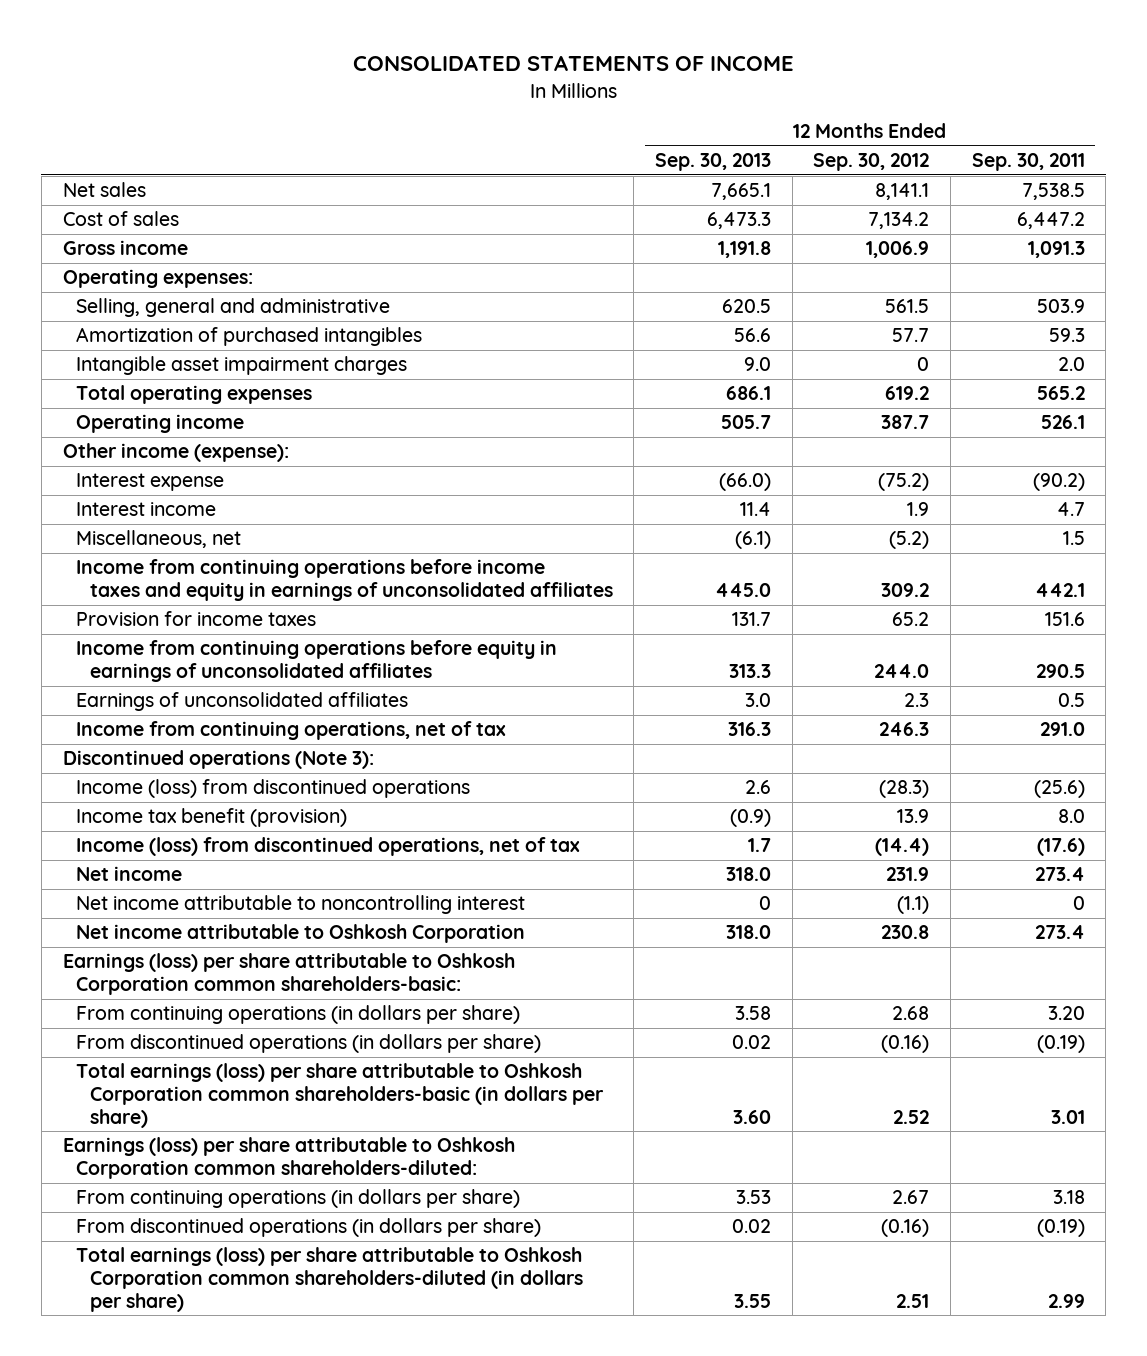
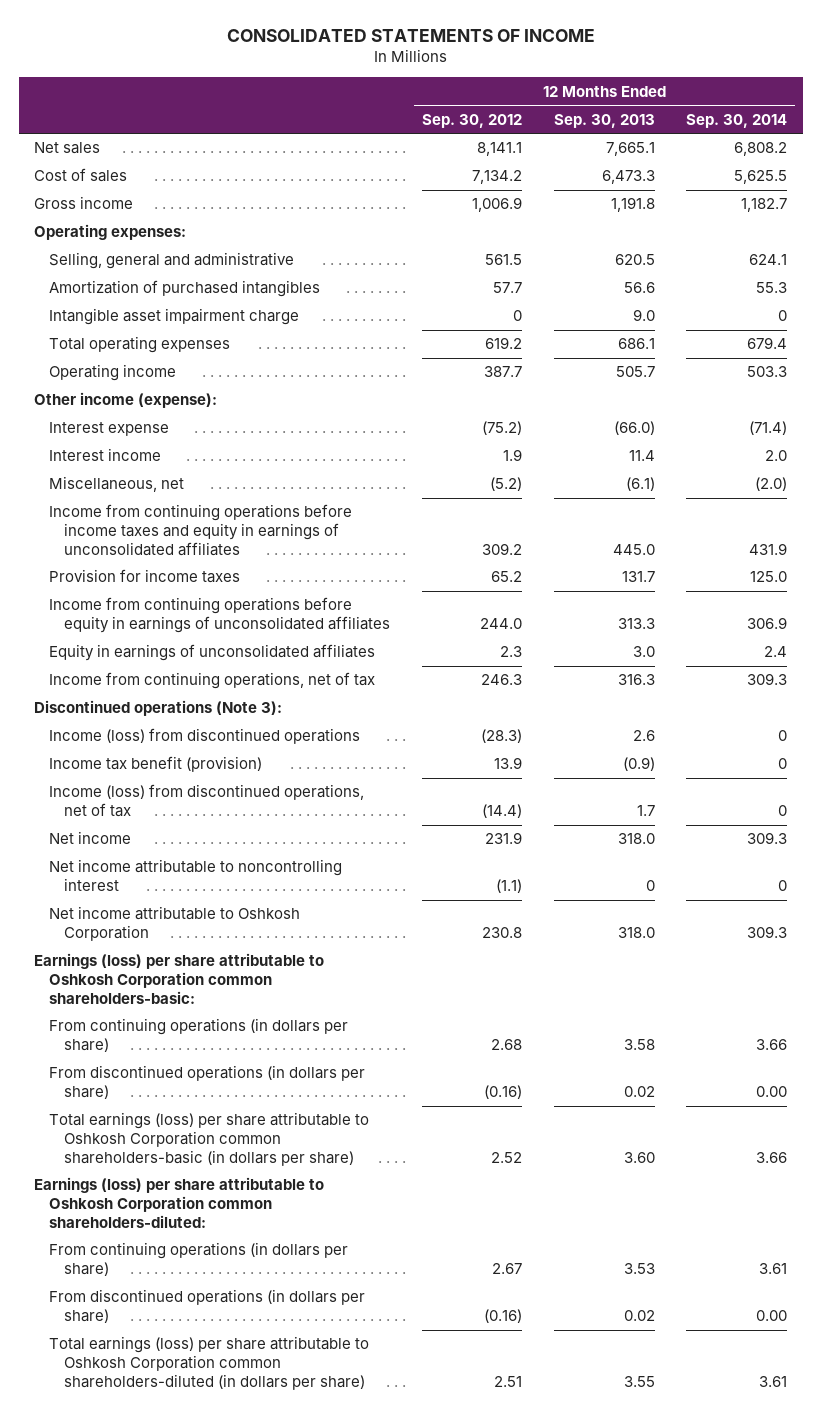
- | 12 Months Ended Sep. 30, 2013 | 12 Months Ended Sep. 30, 2012 | 12 Months Ended Sep. 30, 2011
+ | 12 Months Ended Sep. 30, 2012 | 12 Months Ended Sep. 30, 2013 | 12 Months Ended Sep. 30, 2014
- Intangible asset impairment charges | 9.0 | 0 | 2.0
+ Intangible asset impairment charge | 0 | 9.0 | 0
- Earnings of unconsolidated affiliates | 3.0 | 2.3 | 0.5
+ Equity in earnings of unconsolidated affiliates | 2.3 | 3.0 | 2.4

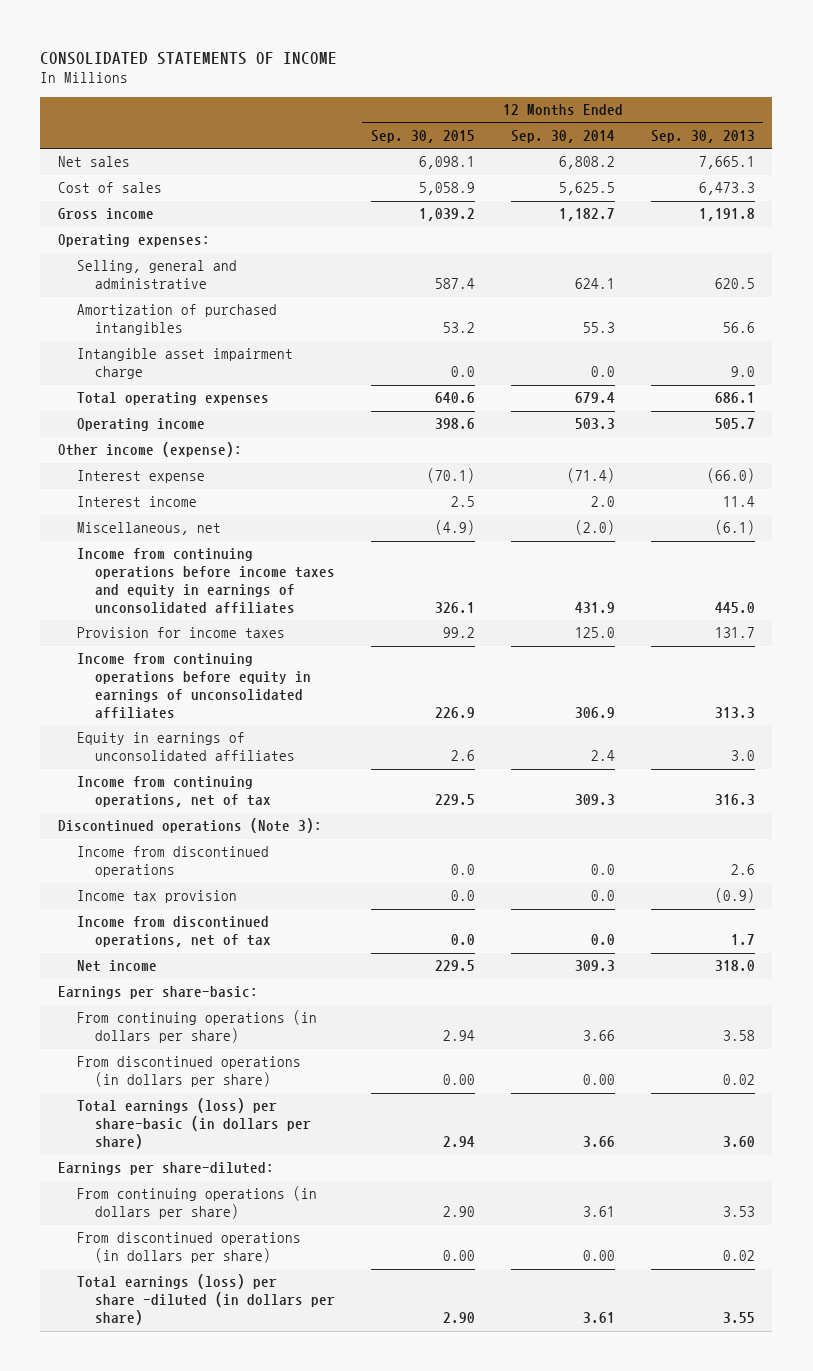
- | 12 Months Ended Sep. 30, 2012 | 12 Months Ended Sep. 30, 2013 | 12 Months Ended Sep. 30, 2014
+ | 12 Months Ended Sep. 30, 2015 | 12 Months Ended Sep. 30, 2014 | 12 Months Ended Sep. 30, 2013
- Intangible asset impairment charge | 0 | 9.0 | 0
+ Intangible asset impairment charge | 0.0 | 0.0 | 9.0
- Income (loss) from discontinued operations | (28.3) | 2.6 | 0
- Income tax benefit (provision) | 13.9 | (0.9) | 0
- Income (loss) from discontinued operations, net of tax | (14.4) | 1.7 | 0
+ Income from discontinued operations | 0.0 | 0.0 | 2.6
+ Income tax provision | 0.0 | 0.0 | (0.9)
+ Income from discontinued operations, net of tax | 0.0 | 0.0 | 1.7
- Net income attributable to noncontrolling interest | (1.1) | 0 | 0
- Net income attributable to Oshkosh Corporation | 230.8 | 318.0 | 309.3
- Earnings (loss) per share attributable to Oshkosh Corporation common shareholders-basic:
+ Earnings per share-basic:
- Total earnings (loss) per share attributable to Oshkosh Corporation common shareholders-basic (in dollars per share) | 2.52 | 3.60 | 3.66
- Earnings (loss) per share attributable to Oshkosh Corporation common shareholders-diluted:
+ Total earnings (loss) per share-basic (in dollars per share) | 2.94 | 3.66 | 3.60
+ Earnings per share-diluted:
- Total earnings (loss) per share attributable to Oshkosh Corporation common shareholders-diluted (in dollars per share) | 2.51 | 3.55 | 3.61
+ Total earnings (loss) per share -diluted (in dollars per share) | 2.90 | 3.61 | 3.55

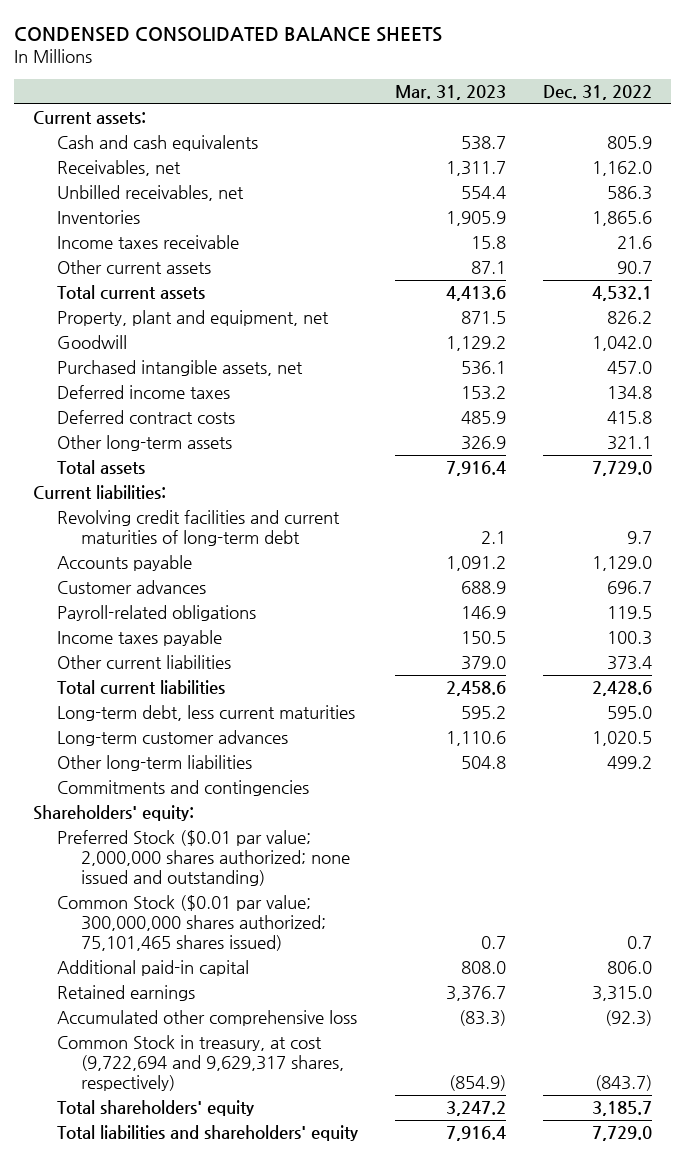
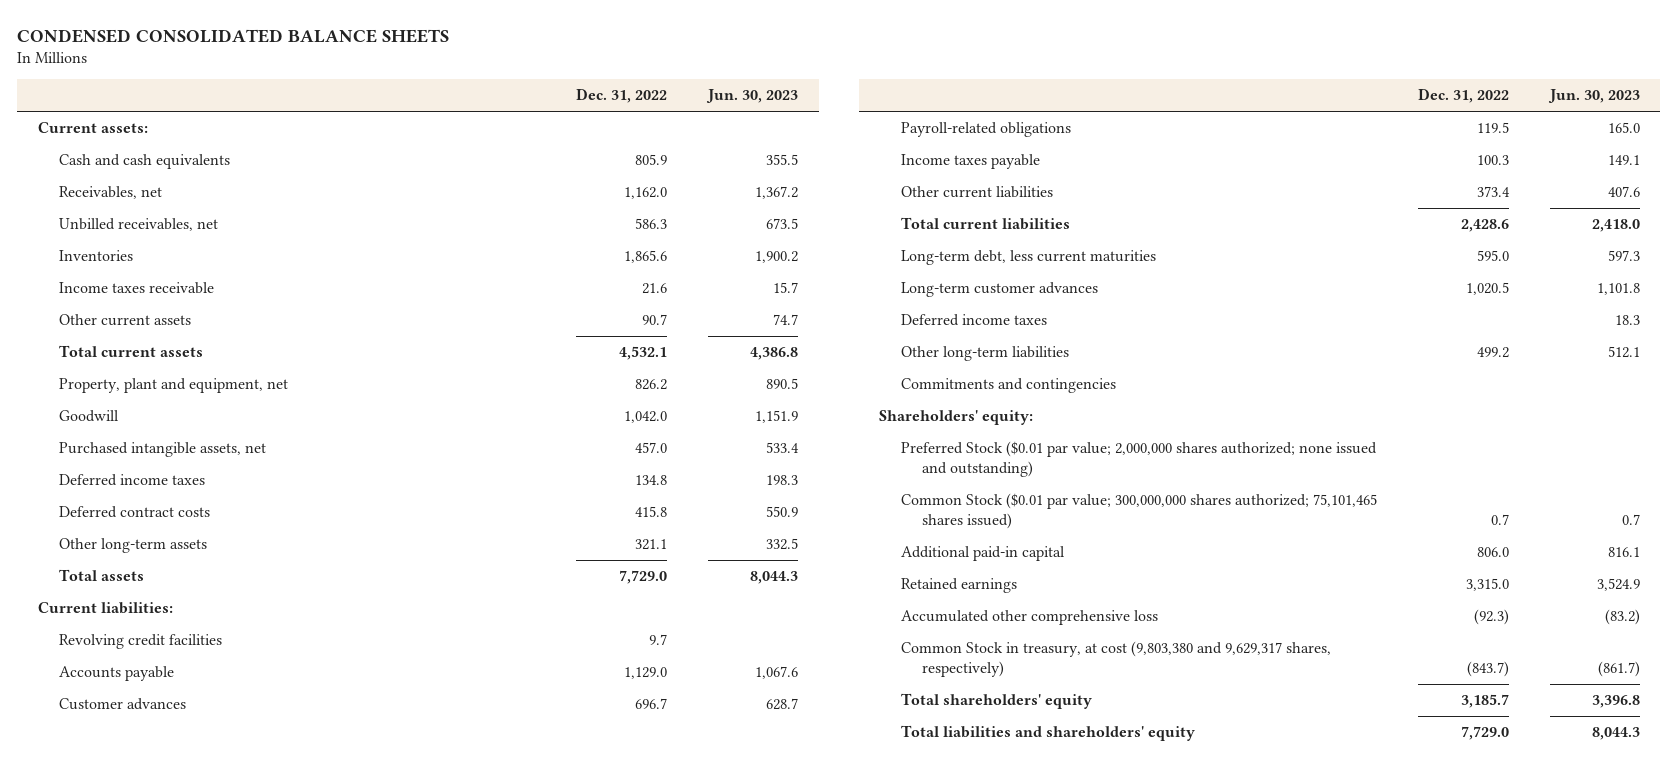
- | Mar. 31, 2023 | Dec. 31, 2022
+ | Dec. 31, 2022 | Jun. 30, 2023
- Revolving credit facilities and current maturities of long-term debt | 2.1 | 9.7
+ Revolving credit facilities | 9.7 |
+ Deferred income taxes | | 18.3
- Common Stock in treasury, at cost (9,722,694 and 9,629,317 shares, respectively) | (854.9) | (843.7)
+ Common Stock in treasury, at cost (9,803,380 and 9,629,317 shares, respectively) | (843.7) | (861.7)

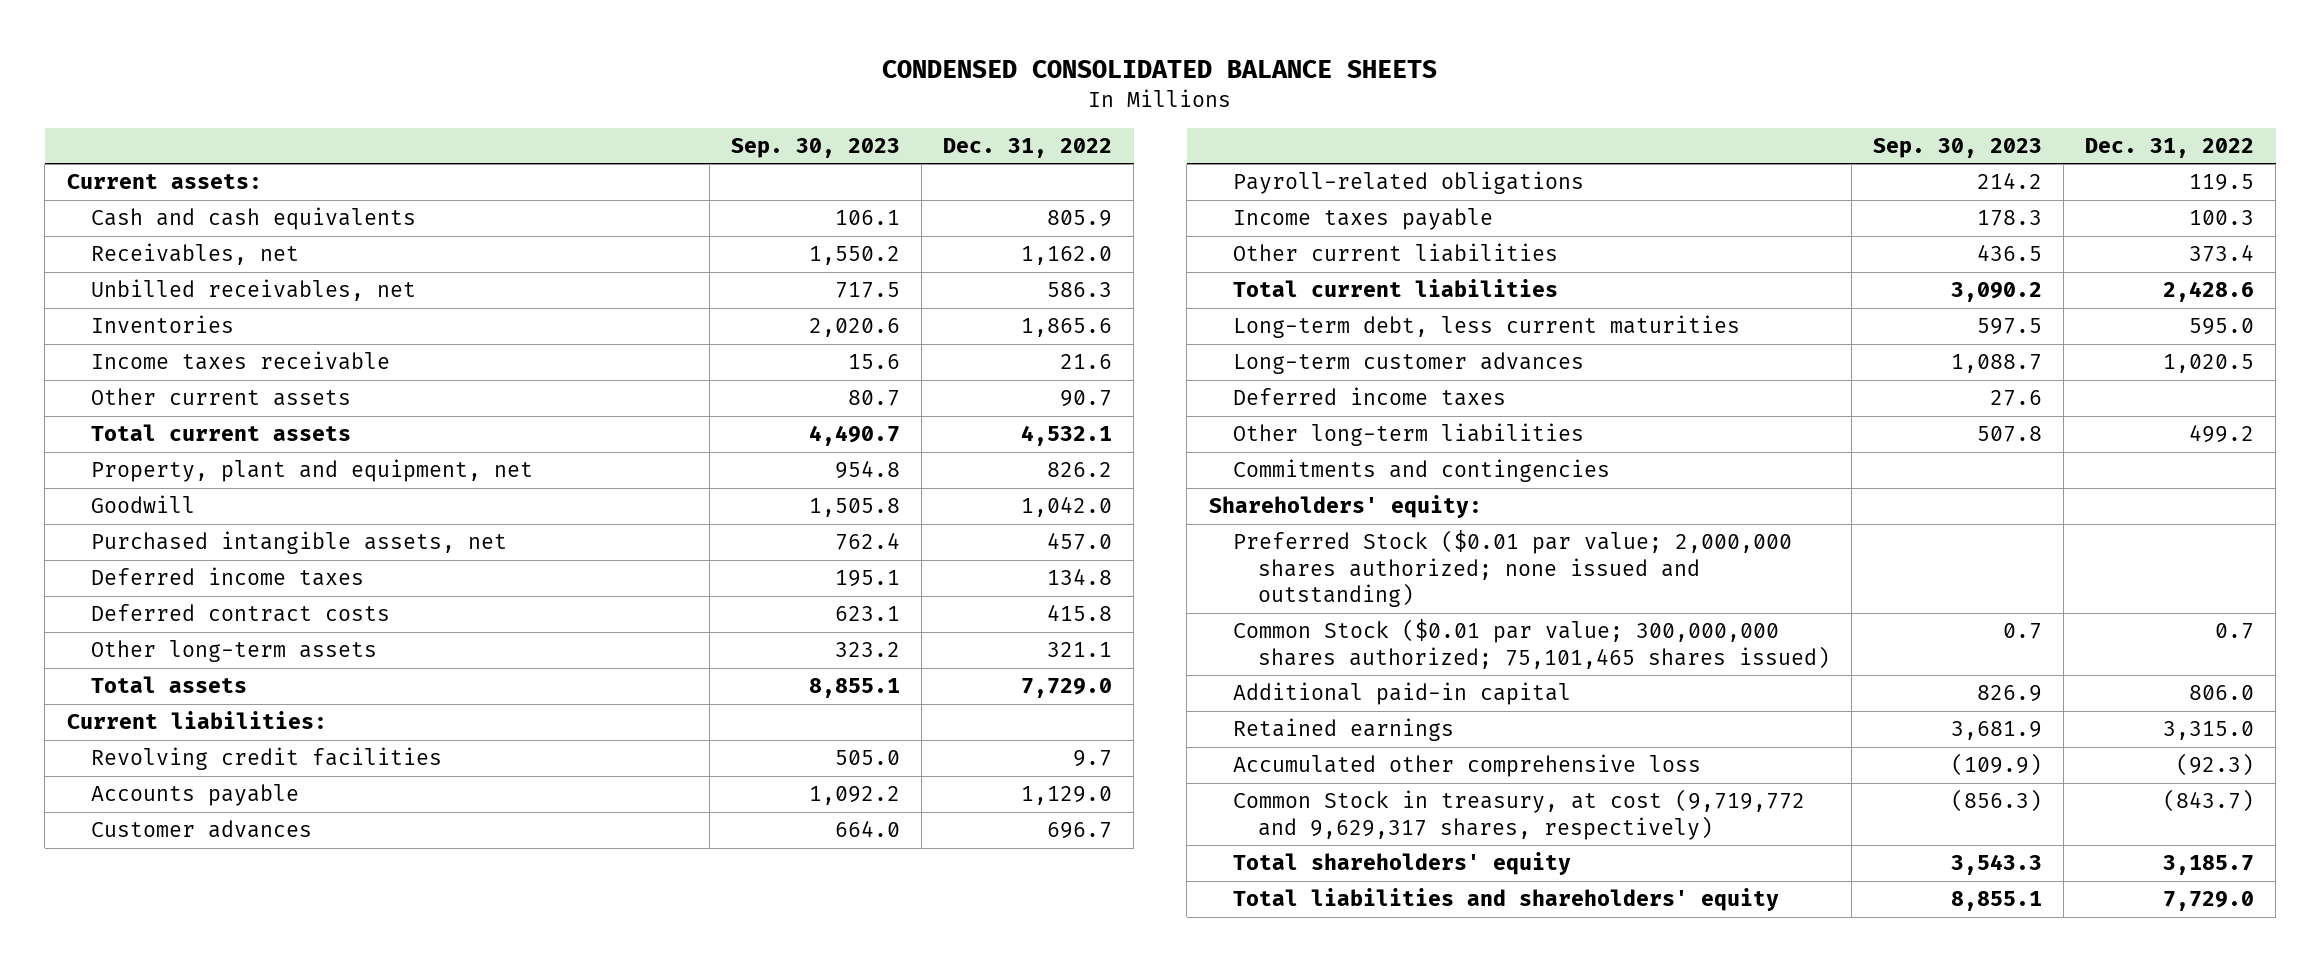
- | Dec. 31, 2022 | Jun. 30, 2023
+ | Sep. 30, 2023 | Dec. 31, 2022
- Common Stock in treasury, at cost (9,803,380 and 9,629,317 shares, respectively) | (843.7) | (861.7)
+ Common Stock in treasury, at cost (9,719,772 and 9,629,317 shares, respectively) | (856.3) | (843.7)

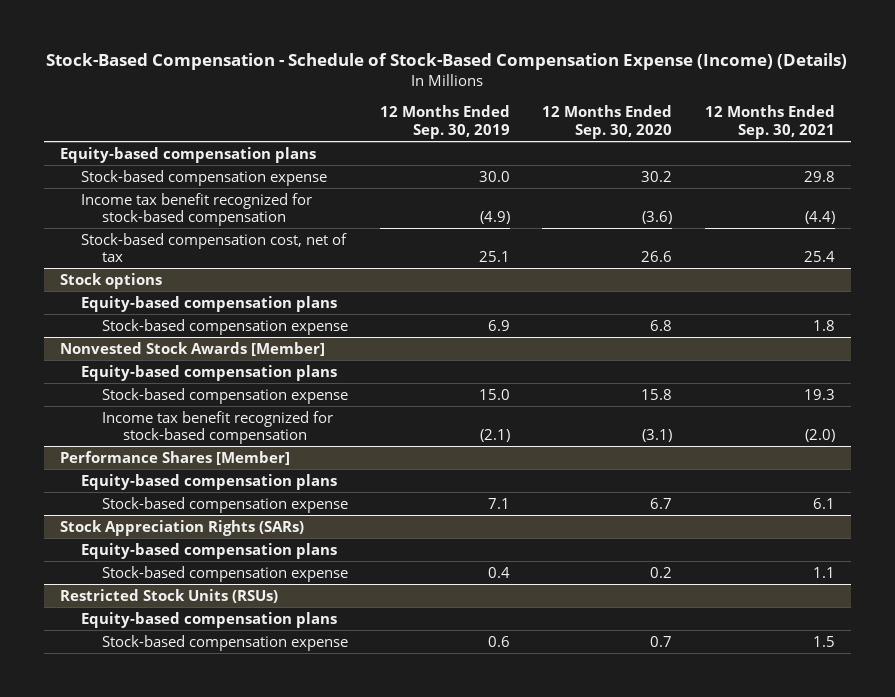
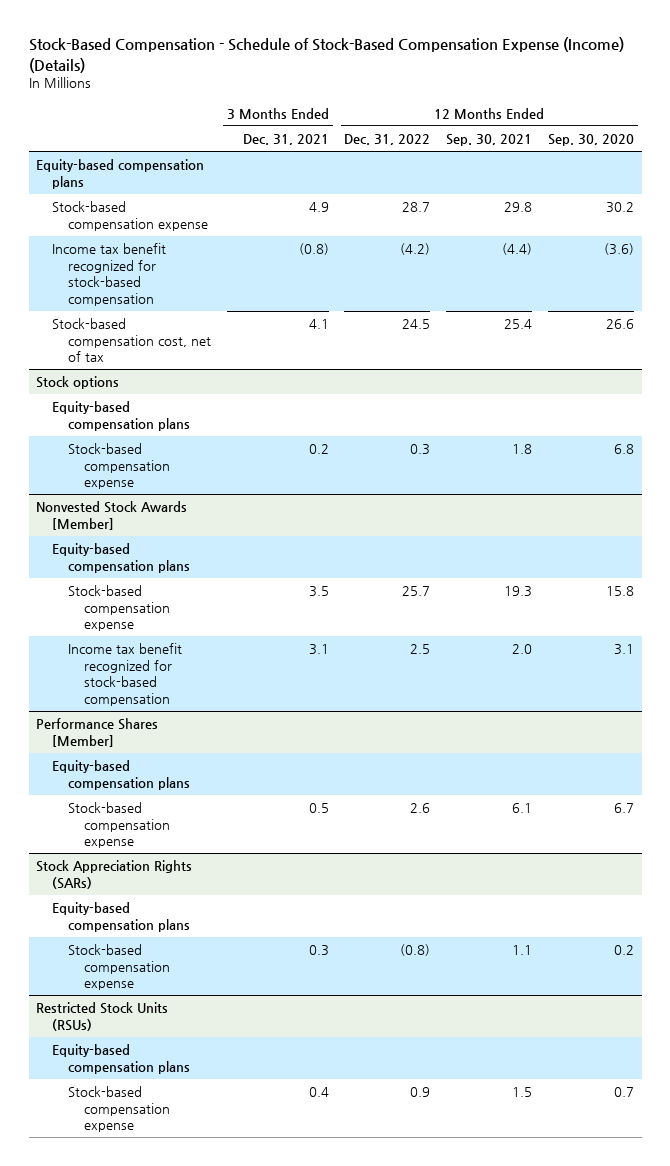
- | 12 Months Ended Sep. 30, 2019 | 12 Months Ended Sep. 30, 2020 | 12 Months Ended Sep. 30, 2021
+ | 3 Months Ended Dec. 31, 2021 | 12 Months Ended Dec. 31, 2022 | 12 Months Ended Sep. 30, 2021 | 12 Months Ended Sep. 30, 2020
@ Nonvested Stock Awards [Member]
- Income tax benefit recognized for stock-based compensation | (2.1) | (3.1) | (2.0)
+ Income tax benefit recognized for stock-based compensation | 3.1 | 2.5 | 2.0 | 3.1

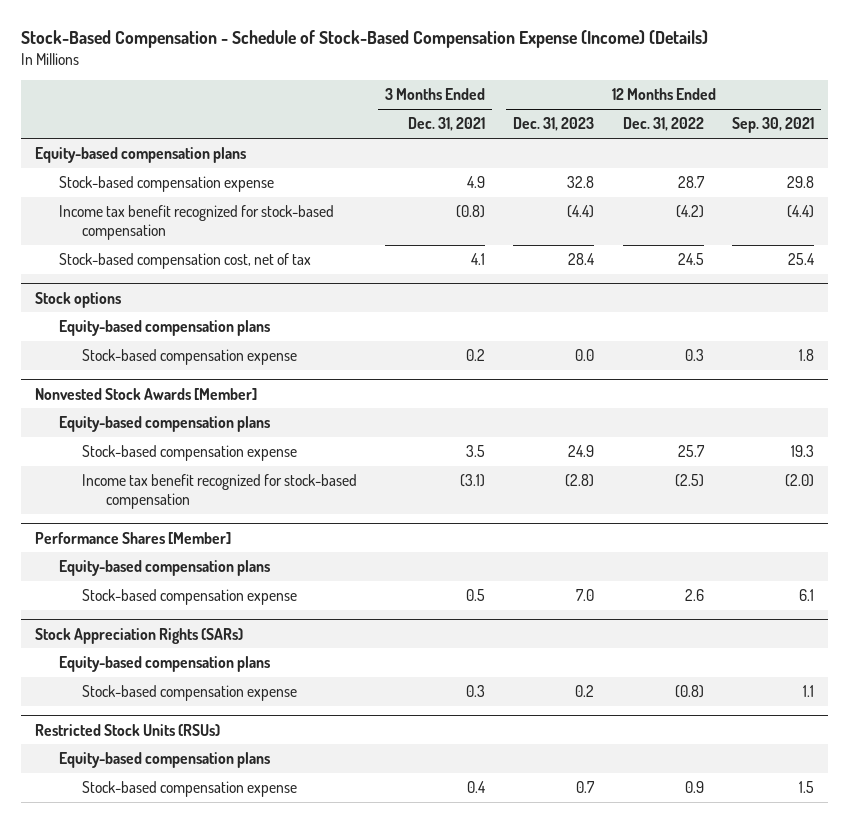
- | 3 Months Ended Dec. 31, 2021 | 12 Months Ended Dec. 31, 2022 | 12 Months Ended Sep. 30, 2021 | 12 Months Ended Sep. 30, 2020
+ | 3 Months Ended Dec. 31, 2021 | 12 Months Ended Dec. 31, 2023 | 12 Months Ended Dec. 31, 2022 | 12 Months Ended Sep. 30, 2021
@ Nonvested Stock Awards [Member]
- Income tax benefit recognized for stock-based compensation | 3.1 | 2.5 | 2.0 | 3.1
+ Income tax benefit recognized for stock-based compensation | (3.1) | (2.8) | (2.5) | (2.0)

